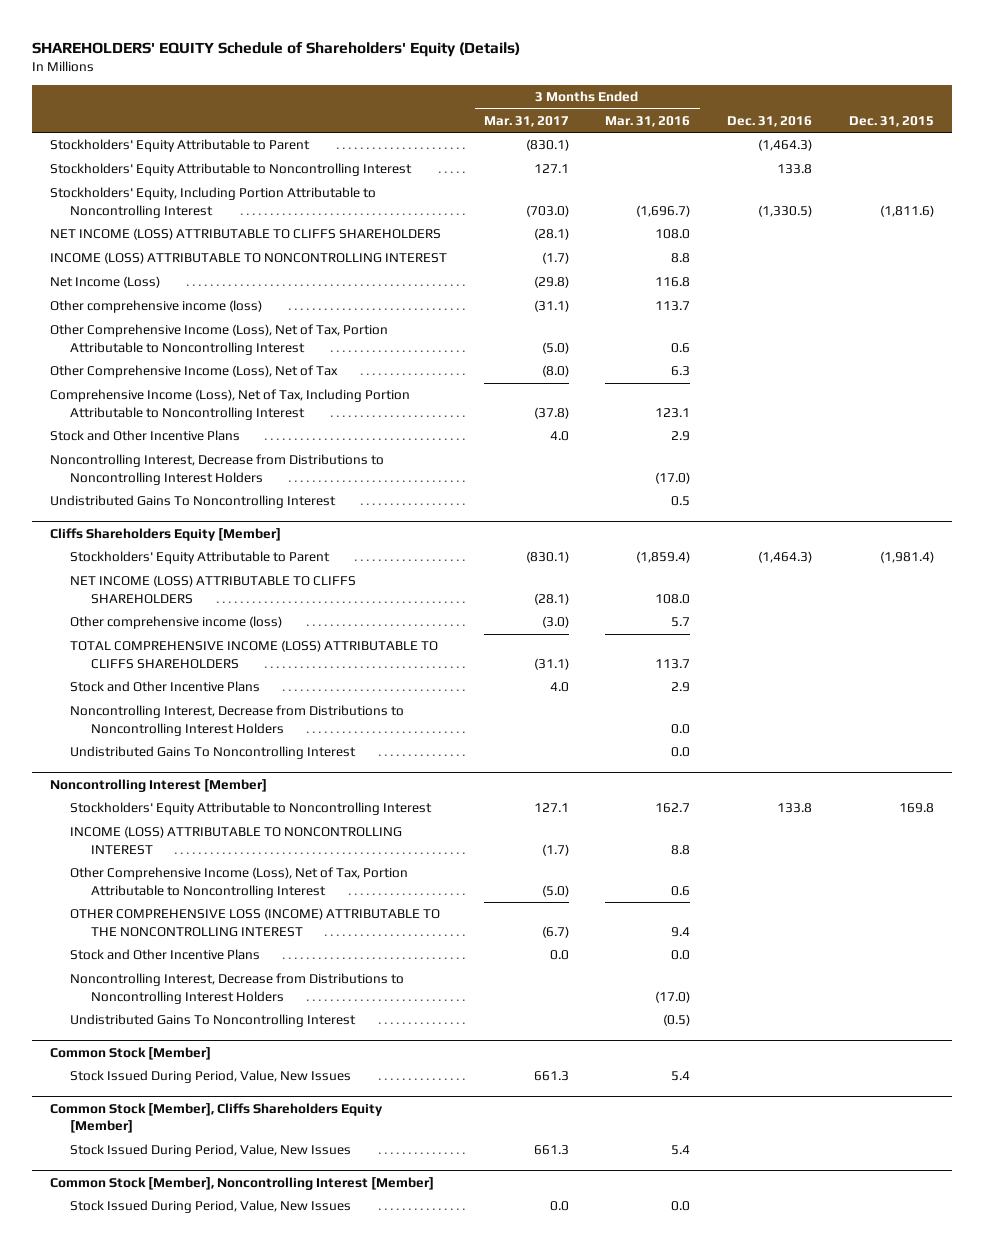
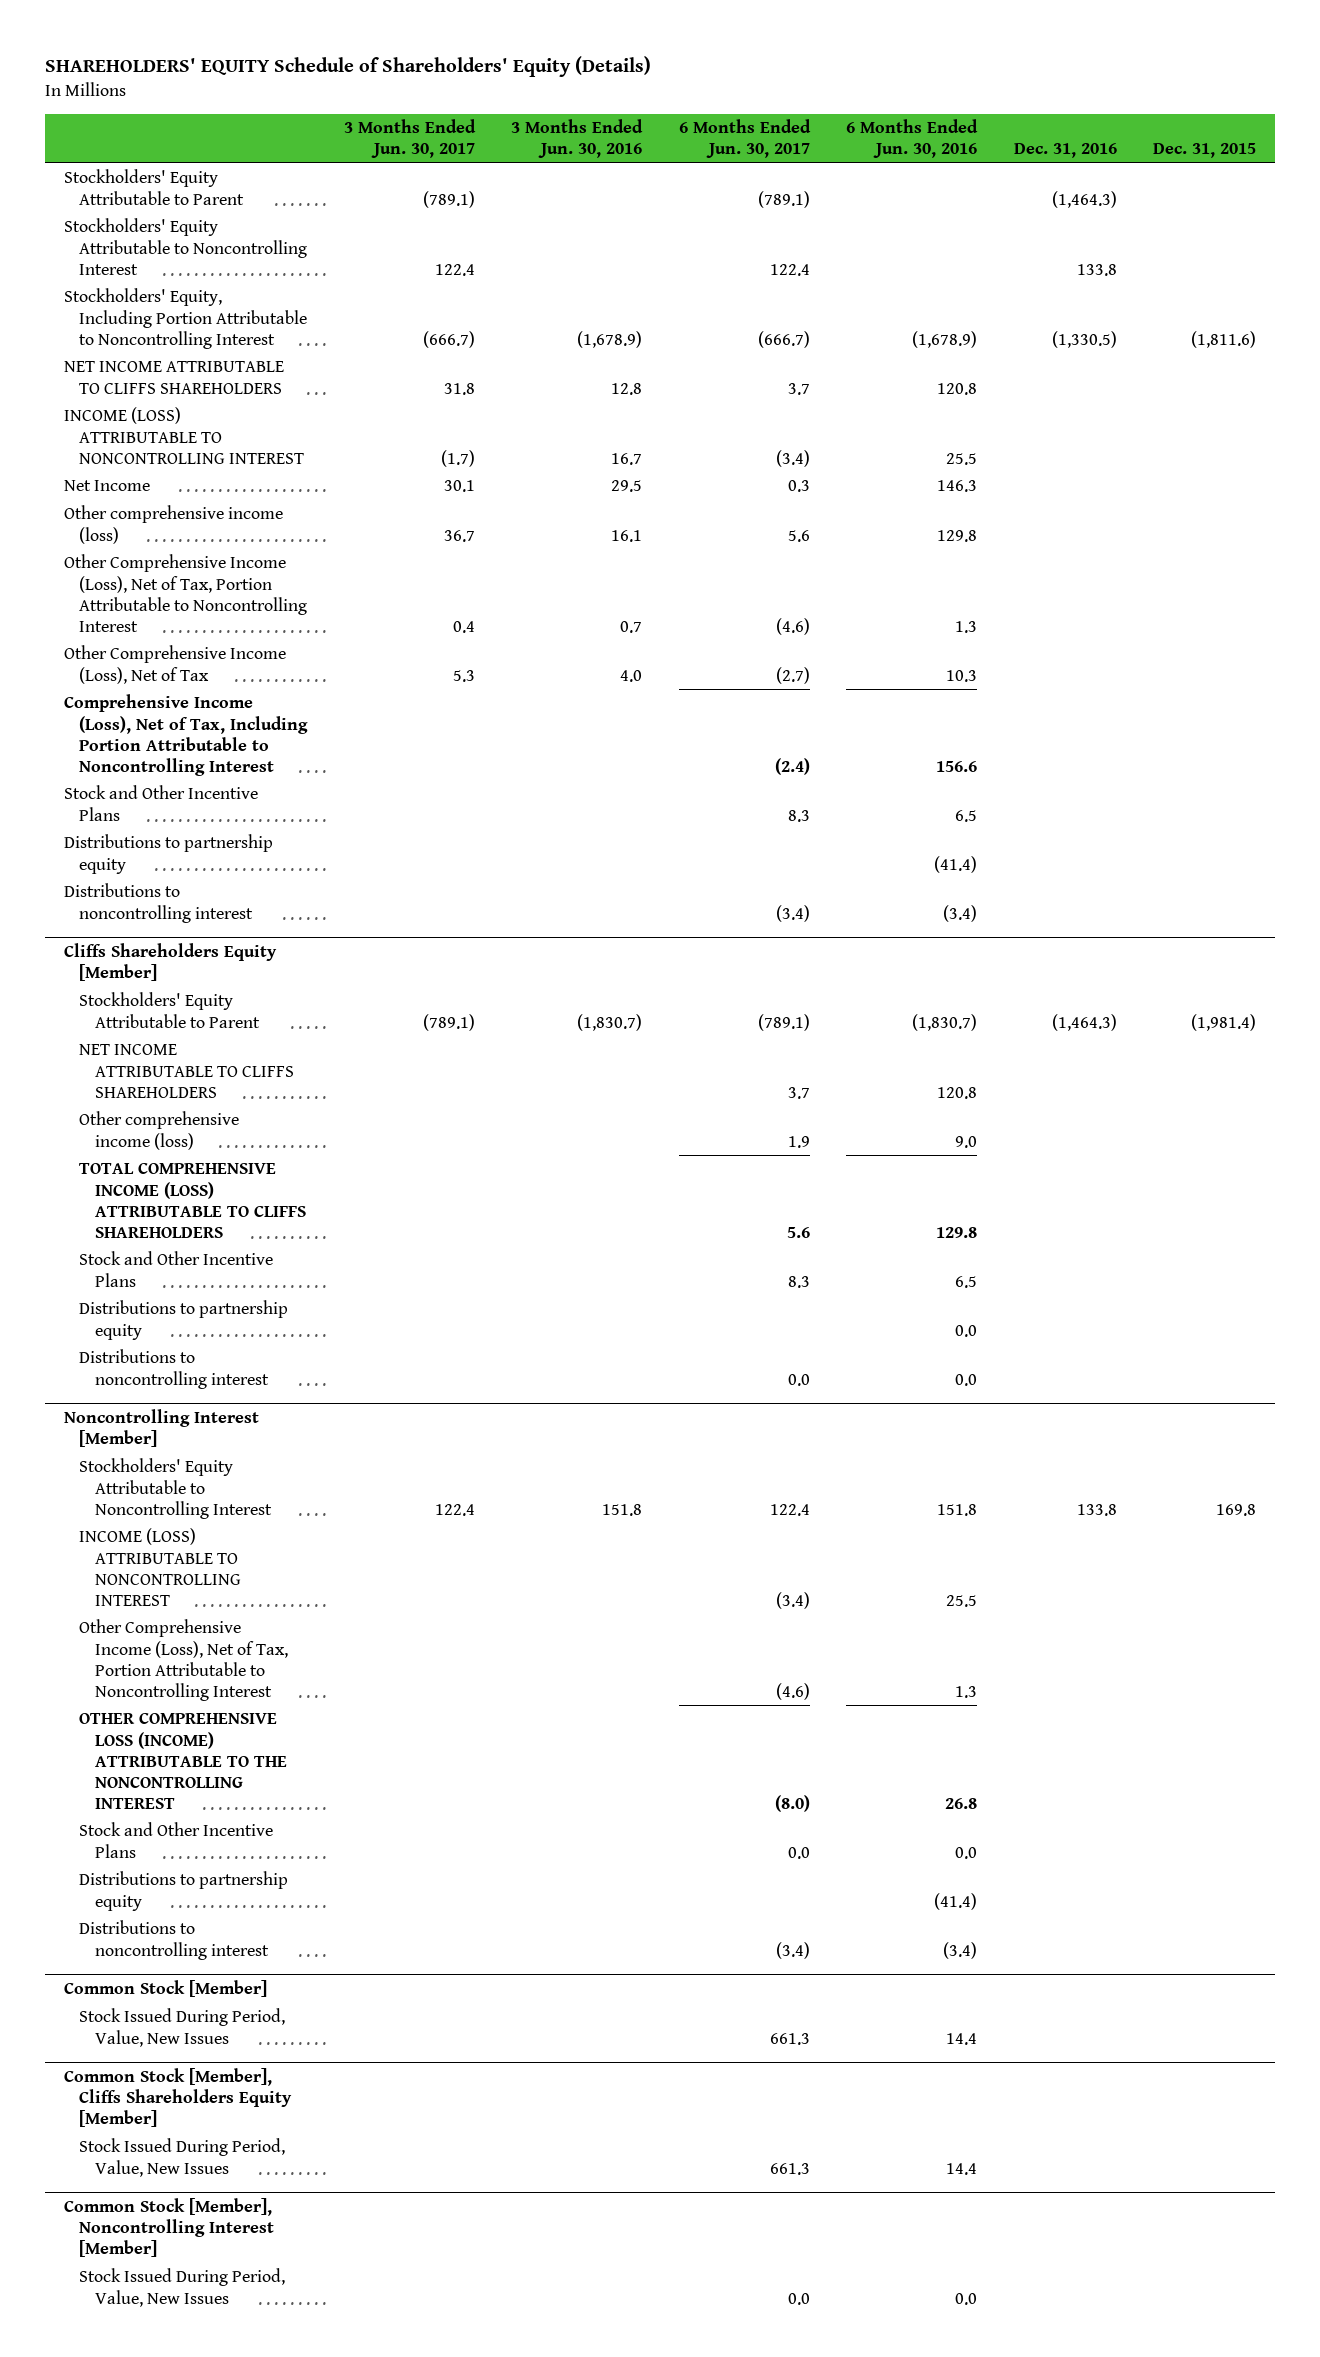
- | 3 Months Ended Mar. 31, 2017 | 3 Months Ended Mar. 31, 2016 | Dec. 31, 2016 | Dec. 31, 2015
+ | 3 Months Ended Jun. 30, 2017 | 3 Months Ended Jun. 30, 2016 | 6 Months Ended Jun. 30, 2017 | 6 Months Ended Jun. 30, 2016 | Dec. 31, 2016 | Dec. 31, 2015
- NET INCOME (LOSS) ATTRIBUTABLE TO CLIFFS SHAREHOLDERS | (28.1) | 108.0 | |
+ NET INCOME ATTRIBUTABLE TO CLIFFS SHAREHOLDERS | 31.8 | 12.8 | 3.7 | 120.8 | |
- Net Income (Loss) | (29.8) | 116.8 | |
+ Net Income | 30.1 | 29.5 | 0.3 | 146.3 | |
- Noncontrolling Interest, Decrease from Distributions to Noncontrolling Interest Holders | | (17.0) | |
- Undistributed Gains To Noncontrolling Interest | | 0.5 | |
+ Distributions to partnership equity | | | | (41.4) | |
+ Distributions to noncontrolling interest | | | (3.4) | (3.4) | |
@ Cliffs Shareholders Equity [Member]
- NET INCOME (LOSS) ATTRIBUTABLE TO CLIFFS SHAREHOLDERS | (28.1) | 108.0 | |
+ NET INCOME ATTRIBUTABLE TO CLIFFS SHAREHOLDERS | | | 3.7 | 120.8 | |
- Noncontrolling Interest, Decrease from Distributions to Noncontrolling Interest Holders | | 0.0 | |
- Undistributed Gains To Noncontrolling Interest | | 0.0 | |
+ Distributions to partnership equity | | | | 0.0 | |
+ Distributions to noncontrolling interest | | | 0.0 | 0.0 | |
@ Noncontrolling Interest [Member]
- Noncontrolling Interest, Decrease from Distributions to Noncontrolling Interest Holders | | (17.0) | |
- Undistributed Gains To Noncontrolling Interest | | (0.5) | |
+ Distributions to partnership equity | | | | (41.4) | |
+ Distributions to noncontrolling interest | | | (3.4) | (3.4) | |

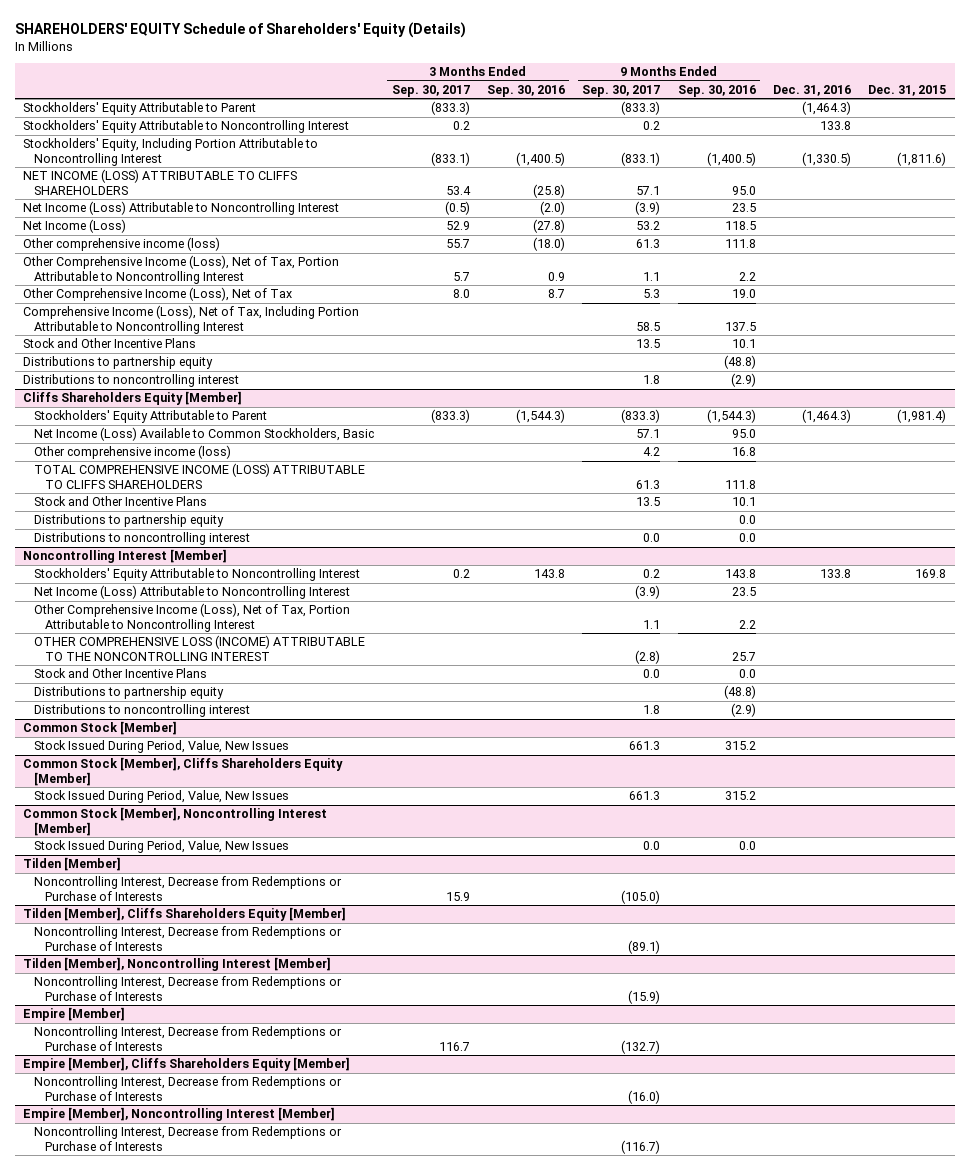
- | 3 Months Ended Jun. 30, 2017 | 3 Months Ended Jun. 30, 2016 | 6 Months Ended Jun. 30, 2017 | 6 Months Ended Jun. 30, 2016 | Dec. 31, 2016 | Dec. 31, 2015
+ | 3 Months Ended Sep. 30, 2017 | 3 Months Ended Sep. 30, 2016 | 9 Months Ended Sep. 30, 2017 | 9 Months Ended Sep. 30, 2016 | Dec. 31, 2016 | Dec. 31, 2015
- NET INCOME ATTRIBUTABLE TO CLIFFS SHAREHOLDERS | 31.8 | 12.8 | 3.7 | 120.8 | |
- INCOME (LOSS) ATTRIBUTABLE TO NONCONTROLLING INTEREST | (1.7) | 16.7 | (3.4) | 25.5 | |
- Net Income | 30.1 | 29.5 | 0.3 | 146.3 | |
+ NET INCOME (LOSS) ATTRIBUTABLE TO CLIFFS SHAREHOLDERS | 53.4 | (25.8) | 57.1 | 95.0 | |
+ Net Income (Loss) Attributable to Noncontrolling Interest | (0.5) | (2.0) | (3.9) | 23.5 | |
+ Net Income (Loss) | 52.9 | (27.8) | 53.2 | 118.5 | |
@ Cliffs Shareholders Equity [Member]
- NET INCOME ATTRIBUTABLE TO CLIFFS SHAREHOLDERS | | | 3.7 | 120.8 | |
+ Net Income (Loss) Available to Common Stockholders, Basic | | | 57.1 | 95.0 | |
@ Noncontrolling Interest [Member]
- INCOME (LOSS) ATTRIBUTABLE TO NONCONTROLLING INTEREST | | | (3.4) | 25.5 | |
+ Net Income (Loss) Attributable to Noncontrolling Interest | | | (3.9) | 23.5 | |
+ Tilden [Member]
+ Noncontrolling Interest, Decrease from Redemptions or Purchase of Interests | 15.9 | | (105.0) | | |
+ Tilden [Member], Cliffs Shareholders Equity [Member]
+ Noncontrolling Interest, Decrease from Redemptions or Purchase of Interests | | | (89.1) | | |
+ Tilden [Member], Noncontrolling Interest [Member]
+ Noncontrolling Interest, Decrease from Redemptions or Purchase of Interests | | | (15.9) | | |
+ Empire [Member]
+ Noncontrolling Interest, Decrease from Redemptions or Purchase of Interests | 116.7 | | (132.7) | | |
+ Empire [Member], Cliffs Shareholders Equity [Member]
+ Noncontrolling Interest, Decrease from Redemptions or Purchase of Interests | | | (16.0) | | |
+ Empire [Member], Noncontrolling Interest [Member]
+ Noncontrolling Interest, Decrease from Redemptions or Purchase of Interests | | | (116.7) | | |

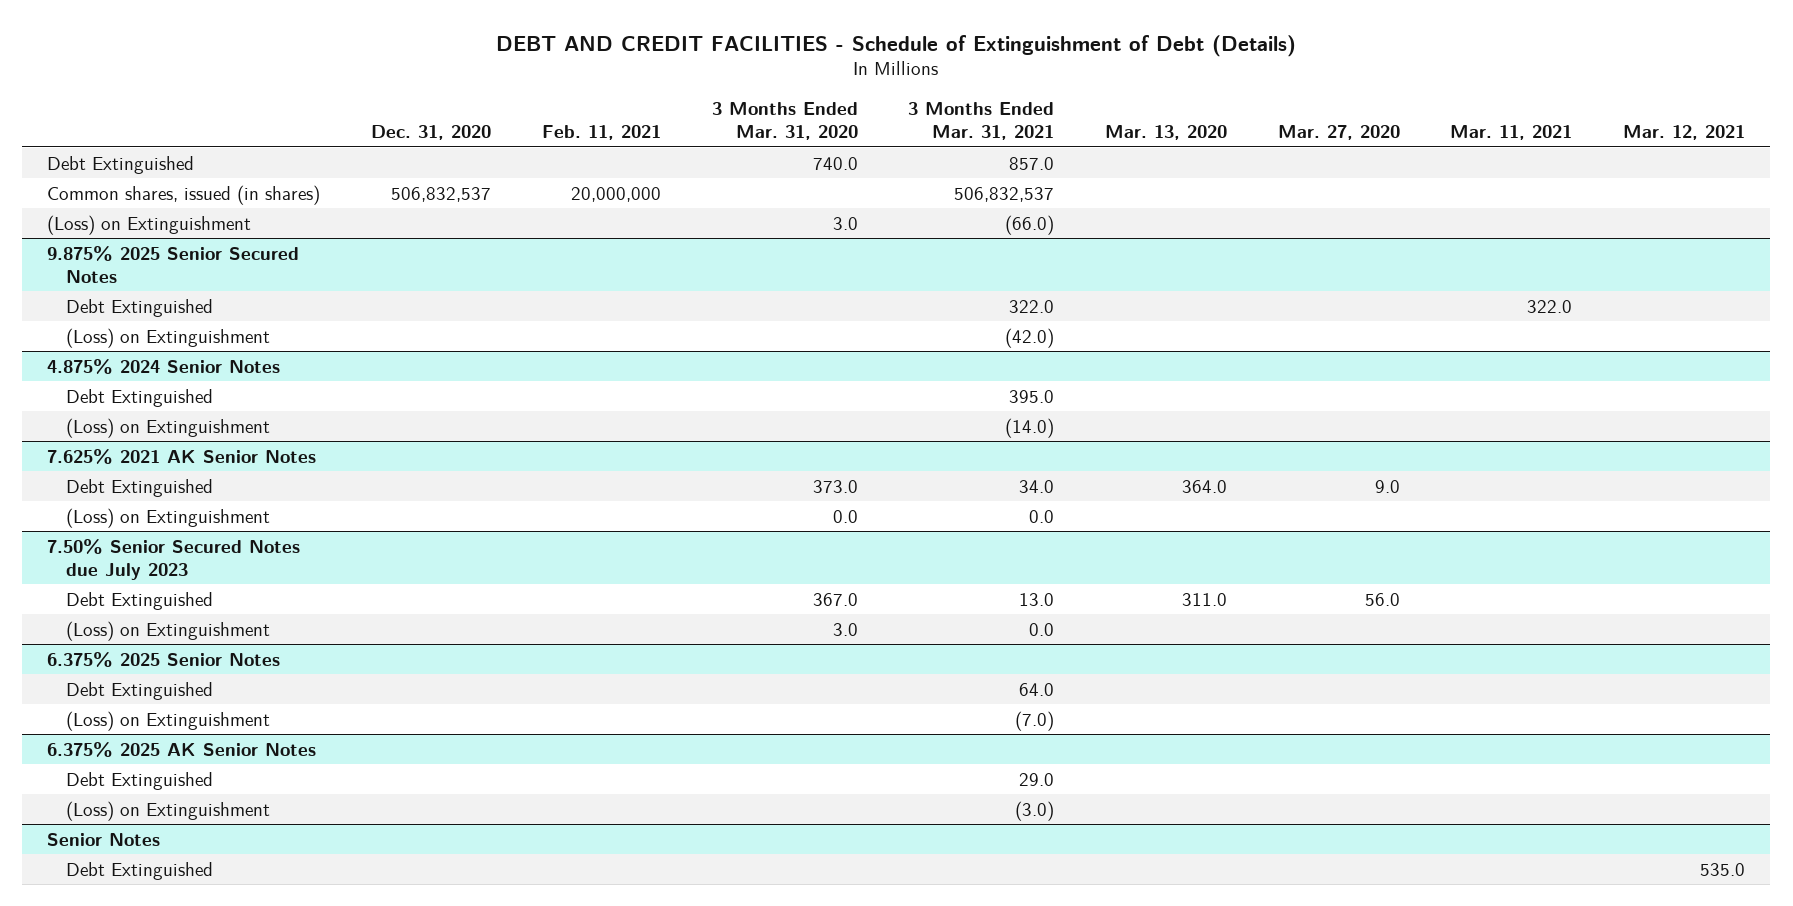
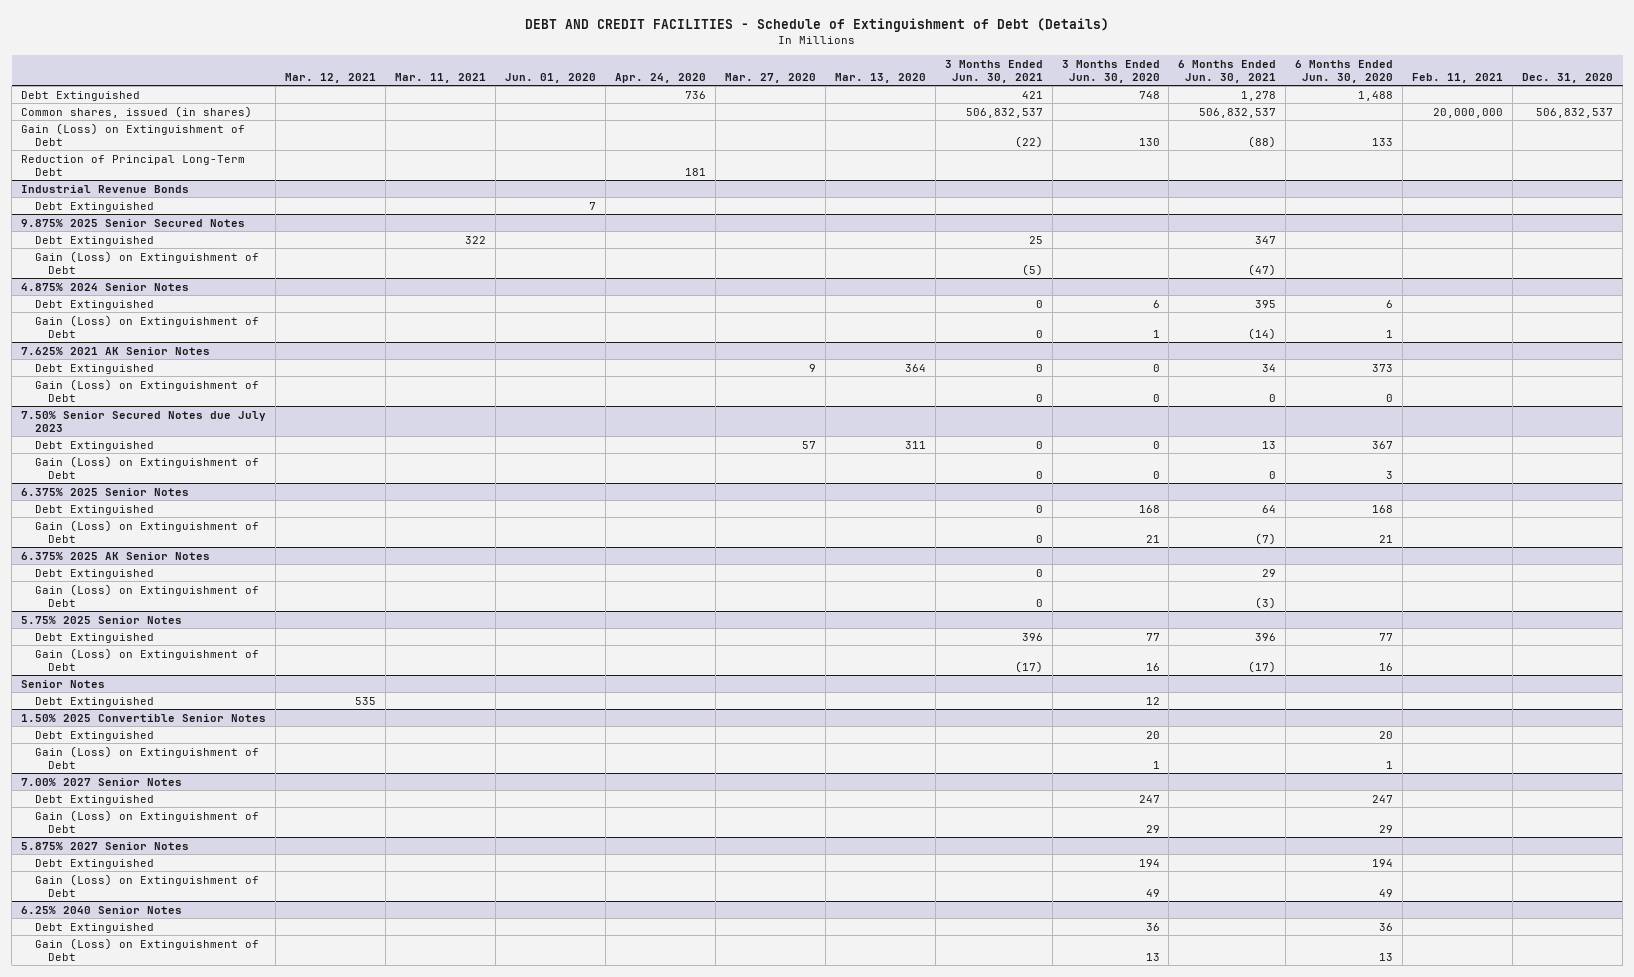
- | Dec. 31, 2020 | Feb. 11, 2021 | 3 Months Ended Mar. 31, 2020 | 3 Months Ended Mar. 31, 2021 | Mar. 13, 2020 | Mar. 27, 2020 | Mar. 11, 2021 | Mar. 12, 2021
+ | Mar. 12, 2021 | Mar. 11, 2021 | Jun. 01, 2020 | Apr. 24, 2020 | Mar. 27, 2020 | Mar. 13, 2020 | 3 Months Ended Jun. 30, 2021 | 3 Months Ended Jun. 30, 2020 | 6 Months Ended Jun. 30, 2021 | 6 Months Ended Jun. 30, 2020 | Feb. 11, 2021 | Dec. 31, 2020
- (Loss) on Extinguishment | | | 3.0 | (66.0) | | | |
+ Gain (Loss) on Extinguishment of Debt | | | | | | | (22) | 130 | (88) | 133 | |
+ Reduction of Principal Long-Term Debt | | | | 181 | | | | | | | |
+ Industrial Revenue Bonds
+ Debt Extinguished | | | 7 | | | | | | | | |
@ 9.875% 2025 Senior Secured Notes
- Debt Extinguished | | | | 322.0 | | | 322.0 |
- (Loss) on Extinguishment | | | | (42.0) | | | |
+ Debt Extinguished | | 322 | | | | | 25 | | 347 | | |
+ Gain (Loss) on Extinguishment of Debt | | | | | | | (5) | | (47) | | |
@ 4.875% 2024 Senior Notes
- (Loss) on Extinguishment | | | | (14.0) | | | |
+ Gain (Loss) on Extinguishment of Debt | | | | | | | 0 | 1 | (14) | 1 | |
@ 7.625% 2021 AK Senior Notes
- Debt Extinguished | | | 373.0 | 34.0 | 364.0 | 9.0 | |
- (Loss) on Extinguishment | | | 0.0 | 0.0 | | | |
+ Debt Extinguished | | | | | 9 | 364 | 0 | 0 | 34 | 373 | |
+ Gain (Loss) on Extinguishment of Debt | | | | | | | 0 | 0 | 0 | 0 | |
@ 7.50% Senior Secured Notes due July 2023
- Debt Extinguished | | | 367.0 | 13.0 | 311.0 | 56.0 | |
- (Loss) on Extinguishment | | | 3.0 | 0.0 | | | |
+ Debt Extinguished | | | | | 57 | 311 | 0 | 0 | 13 | 367 | |
+ Gain (Loss) on Extinguishment of Debt | | | | | | | 0 | 0 | 0 | 3 | |
@ 6.375% 2025 Senior Notes
- (Loss) on Extinguishment | | | | (7.0) | | | |
+ Gain (Loss) on Extinguishment of Debt | | | | | | | 0 | 21 | (7) | 21 | |
@ 6.375% 2025 AK Senior Notes
- (Loss) on Extinguishment | | | | (3.0) | | | |
+ Gain (Loss) on Extinguishment of Debt | | | | | | | 0 | | (3) | | |
+ 5.75% 2025 Senior Notes
+ Debt Extinguished | | | | | | | 396 | 77 | 396 | 77 | |
+ Gain (Loss) on Extinguishment of Debt | | | | | | | (17) | 16 | (17) | 16 | |
@ Senior Notes
- Debt Extinguished | | | | | | | | 535.0
+ Debt Extinguished | 535 | | | | | | | 12 | | | |
+ 1.50% 2025 Convertible Senior Notes
+ Debt Extinguished | | | | | | | | 20 | | 20 | |
+ Gain (Loss) on Extinguishment of Debt | | | | | | | | 1 | | 1 | |
+ 7.00% 2027 Senior Notes
+ Debt Extinguished | | | | | | | | 247 | | 247 | |
+ Gain (Loss) on Extinguishment of Debt | | | | | | | | 29 | | 29 | |
+ 5.875% 2027 Senior Notes
+ Debt Extinguished | | | | | | | | 194 | | 194 | |
+ Gain (Loss) on Extinguishment of Debt | | | | | | | | 49 | | 49 | |
+ 6.25% 2040 Senior Notes
+ Debt Extinguished | | | | | | | | 36 | | 36 | |
+ Gain (Loss) on Extinguishment of Debt | | | | | | | | 13 | | 13 | |

